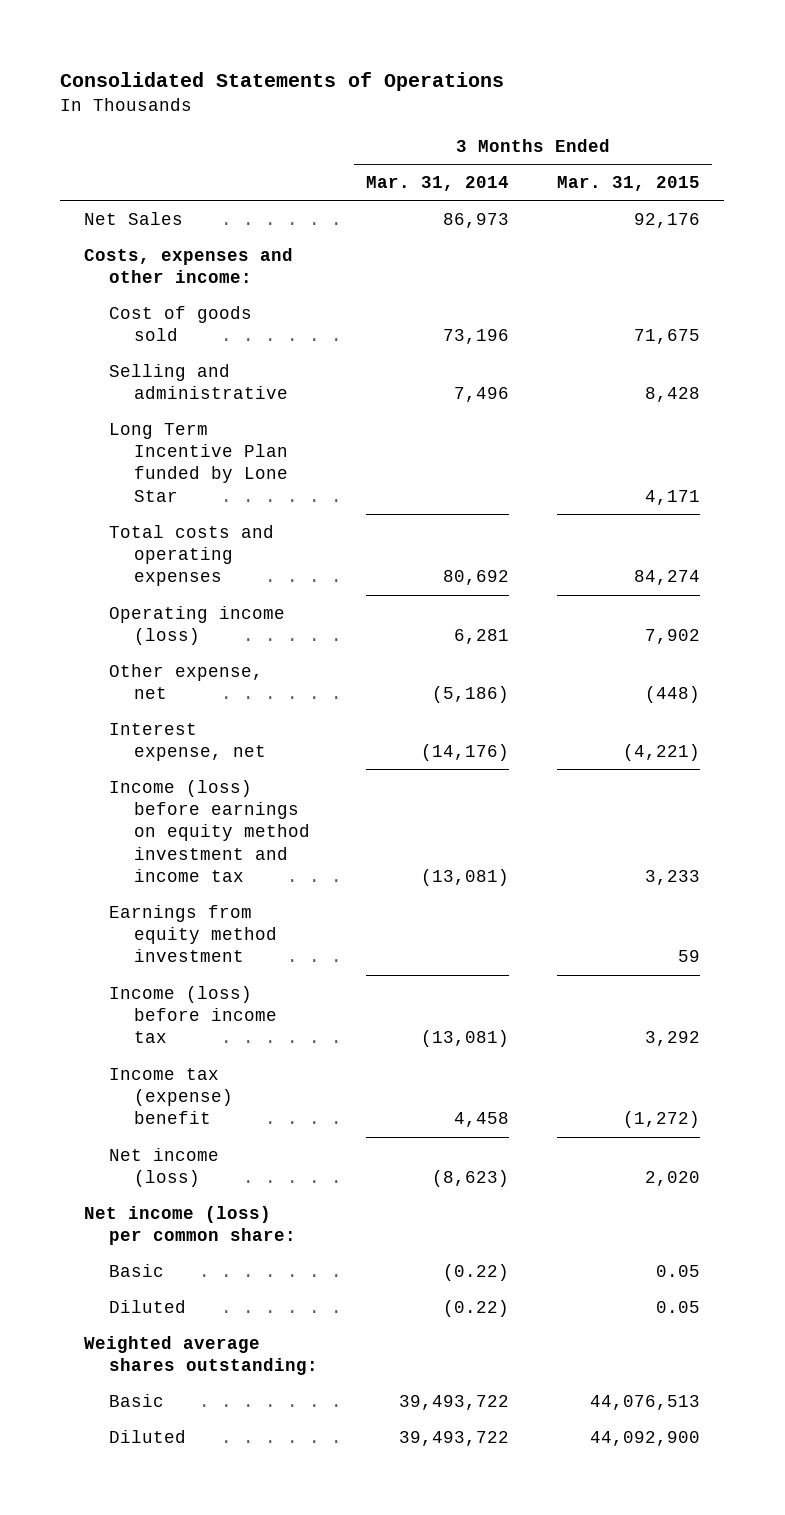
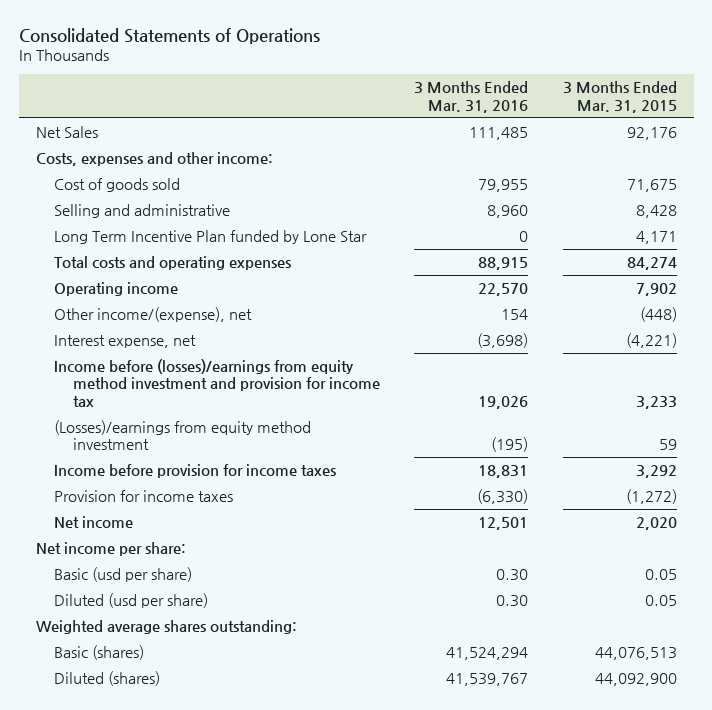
- | 3 Months Ended Mar. 31, 2014 | 3 Months Ended Mar. 31, 2015
+ | 3 Months Ended Mar. 31, 2016 | 3 Months Ended Mar. 31, 2015
- Operating income (loss) | 6,281 | 7,902
- Other expense, net | (5,186) | (448)
+ Operating income | 22,570 | 7,902
+ Other income/(expense), net | 154 | (448)
- Income (loss) before earnings on equity method investment and income tax | (13,081) | 3,233
- Earnings from equity method investment | | 59
- Income (loss) before income tax | (13,081) | 3,292
- Income tax (expense) benefit | 4,458 | (1,272)
- Net income (loss) | (8,623) | 2,020
- Net income (loss) per common share:
- Basic | (0.22) | 0.05
- Diluted | (0.22) | 0.05
+ Income before (losses)/earnings from equity method investment and provision for income tax | 19,026 | 3,233
+ (Losses)/earnings from equity method investment | (195) | 59
+ Income before provision for income taxes | 18,831 | 3,292
+ Provision for income taxes | (6,330) | (1,272)
+ Net income | 12,501 | 2,020
+ Net income per share:
+ Basic (usd per share) | 0.30 | 0.05
+ Diluted (usd per share) | 0.30 | 0.05
- Basic | 39,493,722 | 44,076,513
- Diluted | 39,493,722 | 44,092,900
+ Basic (shares) | 41,524,294 | 44,076,513
+ Diluted (shares) | 41,539,767 | 44,092,900

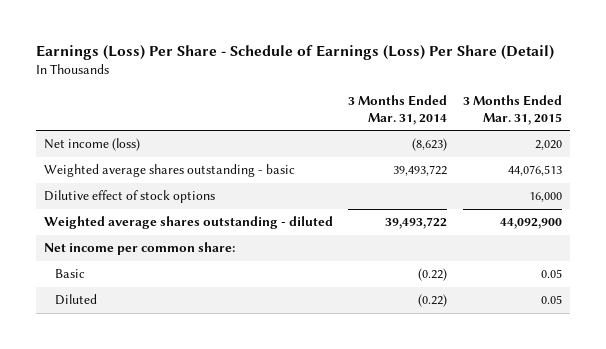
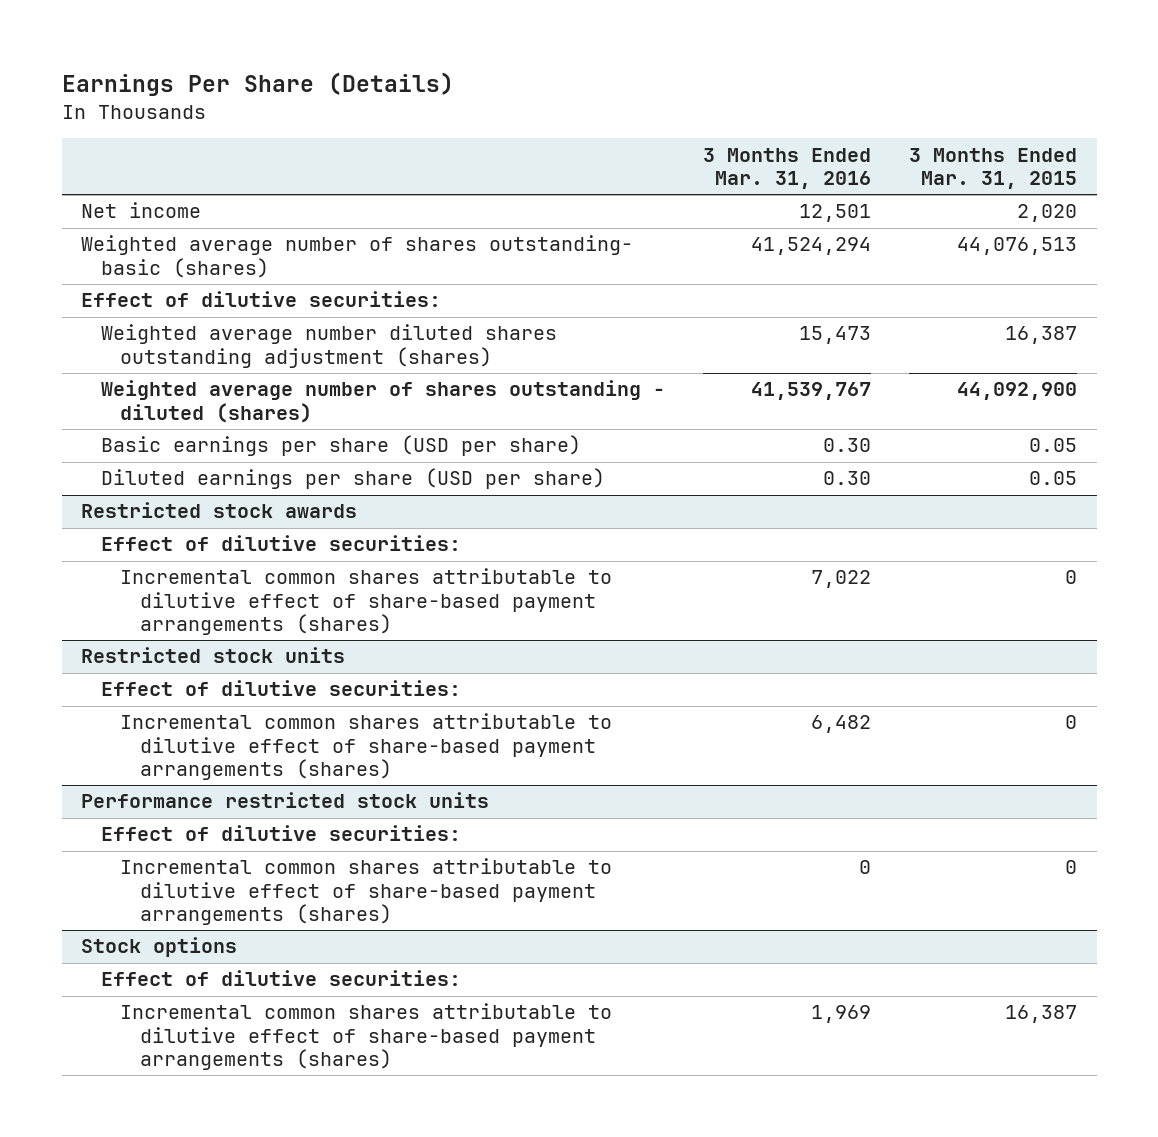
- Earnings (Loss) Per Share - Schedule of Earnings (Loss) Per Share (Detail)
+ Earnings Per Share (Details)
- | 3 Months Ended Mar. 31, 2014 | 3 Months Ended Mar. 31, 2015
+ | 3 Months Ended Mar. 31, 2016 | 3 Months Ended Mar. 31, 2015
- Net income (loss) | (8,623) | 2,020
- Weighted average shares outstanding - basic | 39,493,722 | 44,076,513
- Dilutive effect of stock options | | 16,000
- Weighted average shares outstanding - diluted | 39,493,722 | 44,092,900
- Net income per common share:
- Basic | (0.22) | 0.05
- Diluted | (0.22) | 0.05
+ Net income | 12,501 | 2,020
+ Weighted average number of shares outstanding- basic (shares) | 41,524,294 | 44,076,513
+ Effect of dilutive securities:
+ Weighted average number diluted shares outstanding adjustment (shares) | 15,473 | 16,387
+ Weighted average number of shares outstanding - diluted (shares) | 41,539,767 | 44,092,900
+ Basic earnings per share (USD per share) | 0.30 | 0.05
+ Diluted earnings per share (USD per share) | 0.30 | 0.05
+ Restricted stock awards
+ Effect of dilutive securities:
+ Incremental common shares attributable to dilutive effect of share-based payment arrangements (shares) | 7,022 | 0
+ Restricted stock units
+ Effect of dilutive securities:
+ Incremental common shares attributable to dilutive effect of share-based payment arrangements (shares) | 6,482 | 0
+ Performance restricted stock units
+ Effect of dilutive securities:
+ Incremental common shares attributable to dilutive effect of share-based payment arrangements (shares) | 0 | 0
+ Stock options
+ Effect of dilutive securities:
+ Incremental common shares attributable to dilutive effect of share-based payment arrangements (shares) | 1,969 | 16,387

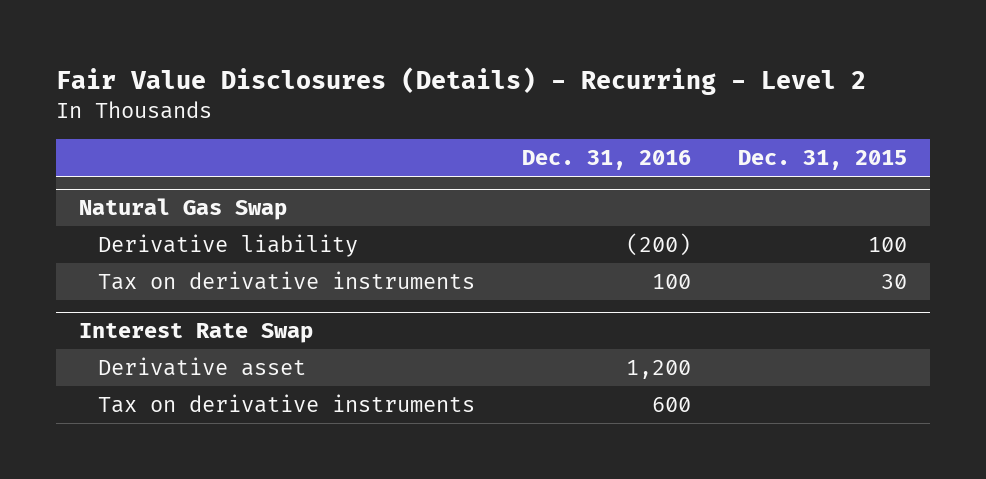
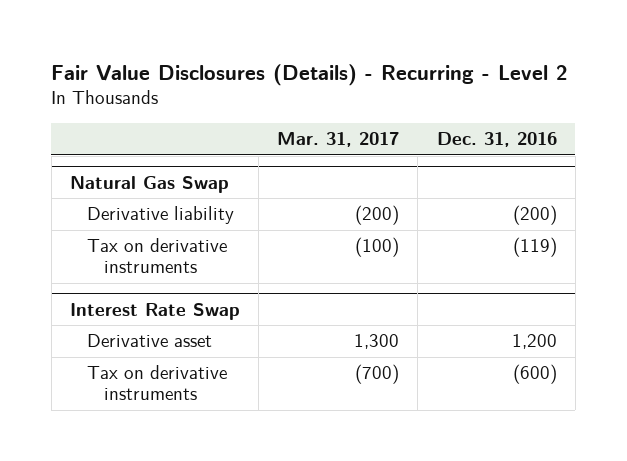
- | Dec. 31, 2016 | Dec. 31, 2015
+ | Mar. 31, 2017 | Dec. 31, 2016
@ Natural Gas Swap
- Tax on derivative instruments | 100 | 30
+ Tax on derivative instruments | (100) | (119)
@ Interest Rate Swap
- Tax on derivative instruments | 600 |
+ Tax on derivative instruments | (700) | (600)

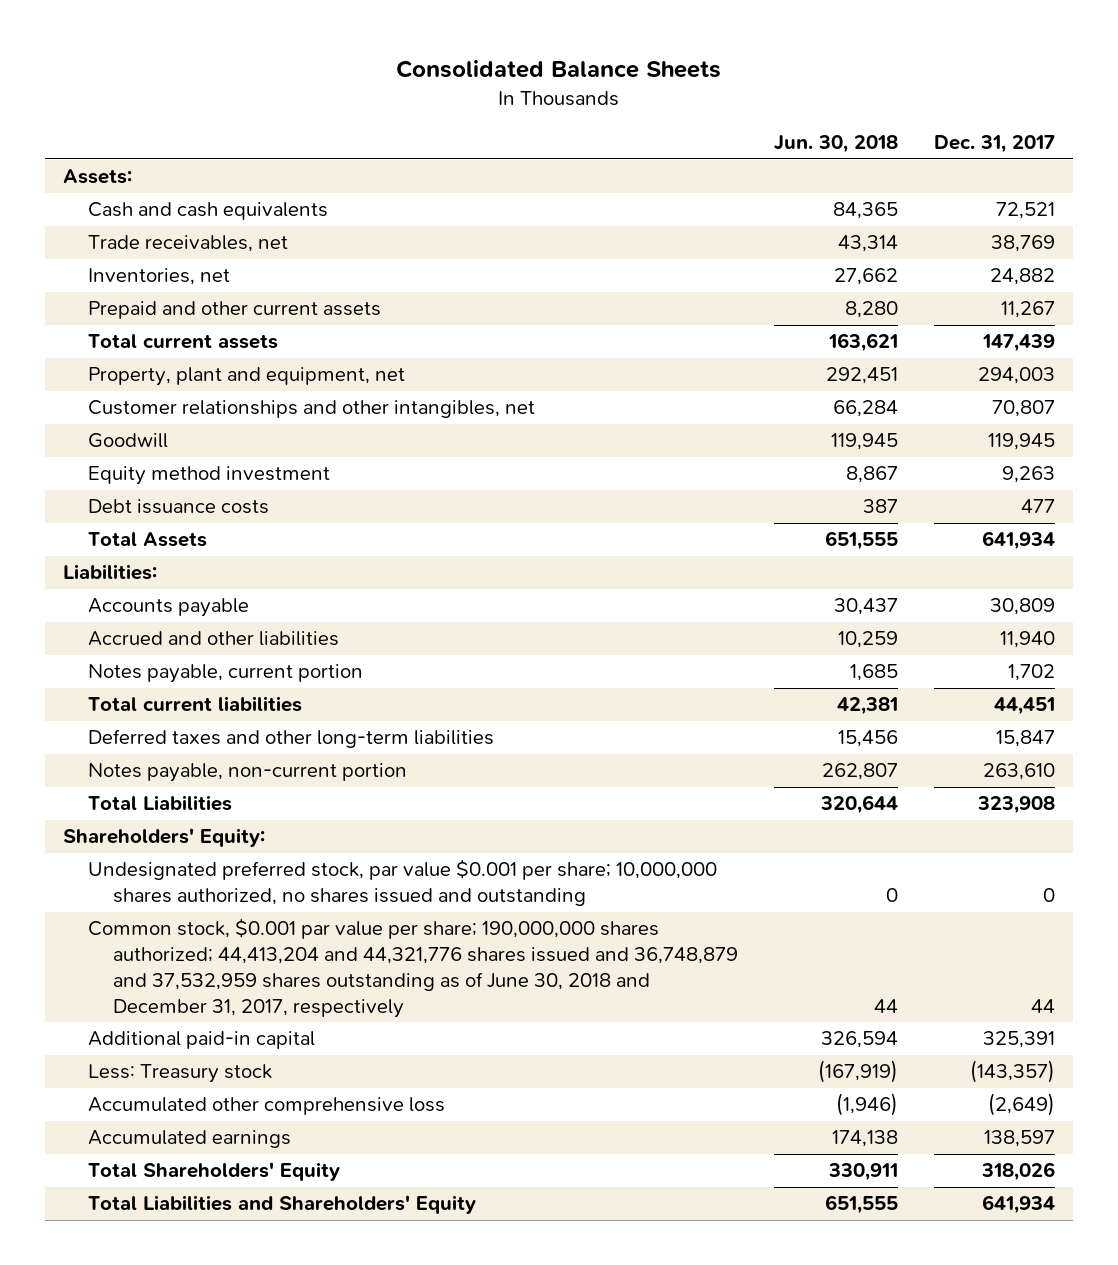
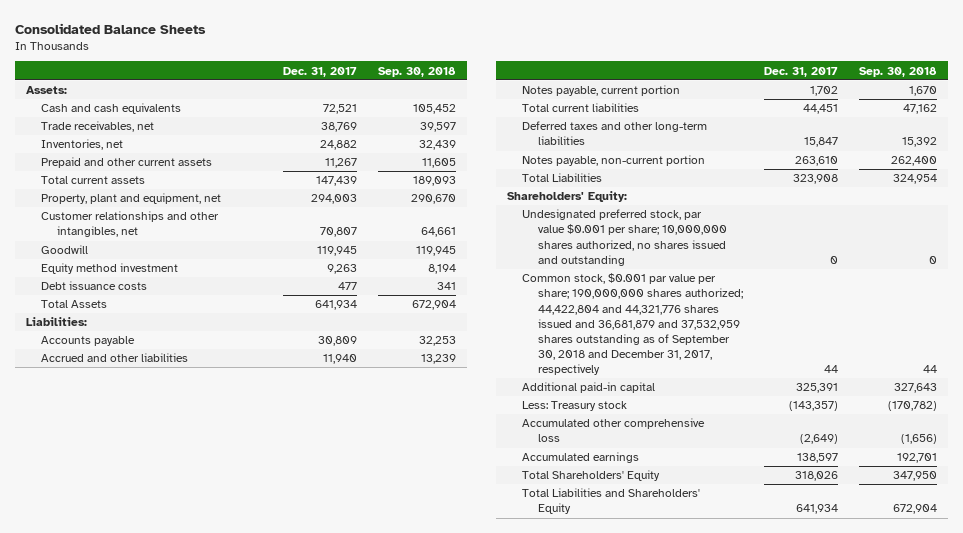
- | Jun. 30, 2018 | Dec. 31, 2017
+ | Dec. 31, 2017 | Sep. 30, 2018
- Common stock, $0.001 par value per share; 190,000,000 shares authorized; 44,413,204 and 44,321,776 shares issued and 36,748,879 and 37,532,959 shares outstanding as of June 30, 2018 and December 31, 2017, respectively | 44 | 44
+ Common stock, $0.001 par value per share; 190,000,000 shares authorized; 44,422,804 and 44,321,776 shares issued and 36,681,879 and 37,532,959 shares outstanding as of September 30, 2018 and December 31, 2017, respectively | 44 | 44

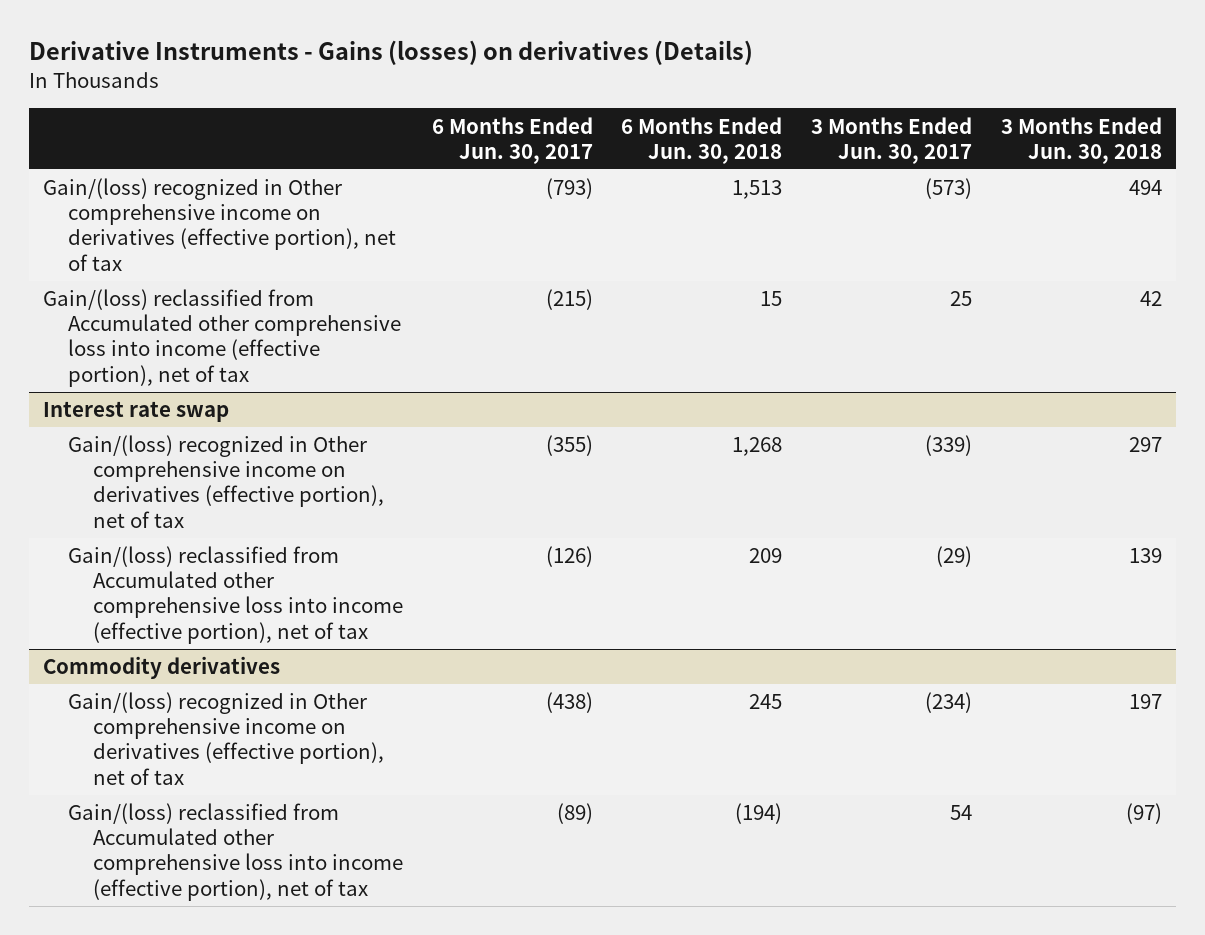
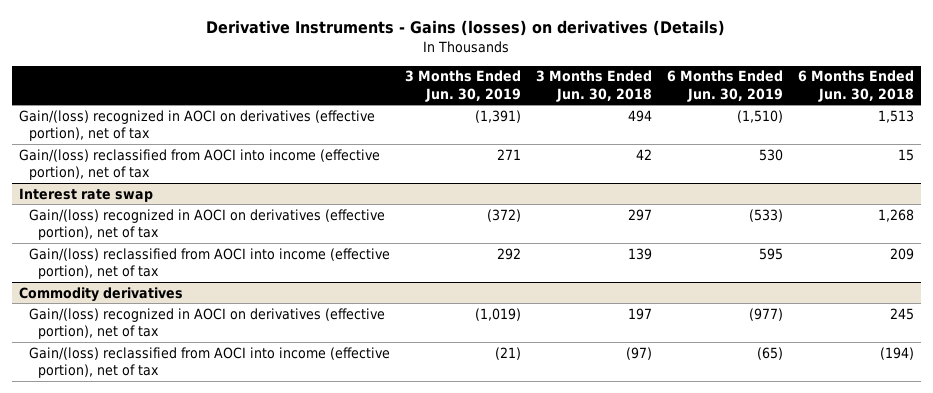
- | 6 Months Ended Jun. 30, 2017 | 6 Months Ended Jun. 30, 2018 | 3 Months Ended Jun. 30, 2017 | 3 Months Ended Jun. 30, 2018
+ | 3 Months Ended Jun. 30, 2019 | 3 Months Ended Jun. 30, 2018 | 6 Months Ended Jun. 30, 2019 | 6 Months Ended Jun. 30, 2018
- Gain/(loss) recognized in Other comprehensive income on derivatives (effective portion), net of tax | (793) | 1,513 | (573) | 494
- Gain/(loss) reclassified from Accumulated other comprehensive loss into income (effective portion), net of tax | (215) | 15 | 25 | 42
+ Gain/(loss) recognized in AOCI on derivatives (effective portion), net of tax | (1,391) | 494 | (1,510) | 1,513
+ Gain/(loss) reclassified from AOCI into income (effective portion), net of tax | 271 | 42 | 530 | 15
@ Interest rate swap
- Gain/(loss) recognized in Other comprehensive income on derivatives (effective portion), net of tax | (355) | 1,268 | (339) | 297
- Gain/(loss) reclassified from Accumulated other comprehensive loss into income (effective portion), net of tax | (126) | 209 | (29) | 139
+ Gain/(loss) recognized in AOCI on derivatives (effective portion), net of tax | (372) | 297 | (533) | 1,268
+ Gain/(loss) reclassified from AOCI into income (effective portion), net of tax | 292 | 139 | 595 | 209
@ Commodity derivatives
- Gain/(loss) recognized in Other comprehensive income on derivatives (effective portion), net of tax | (438) | 245 | (234) | 197
- Gain/(loss) reclassified from Accumulated other comprehensive loss into income (effective portion), net of tax | (89) | (194) | 54 | (97)
+ Gain/(loss) recognized in AOCI on derivatives (effective portion), net of tax | (1,019) | 197 | (977) | 245
+ Gain/(loss) reclassified from AOCI into income (effective portion), net of tax | (21) | (97) | (65) | (194)

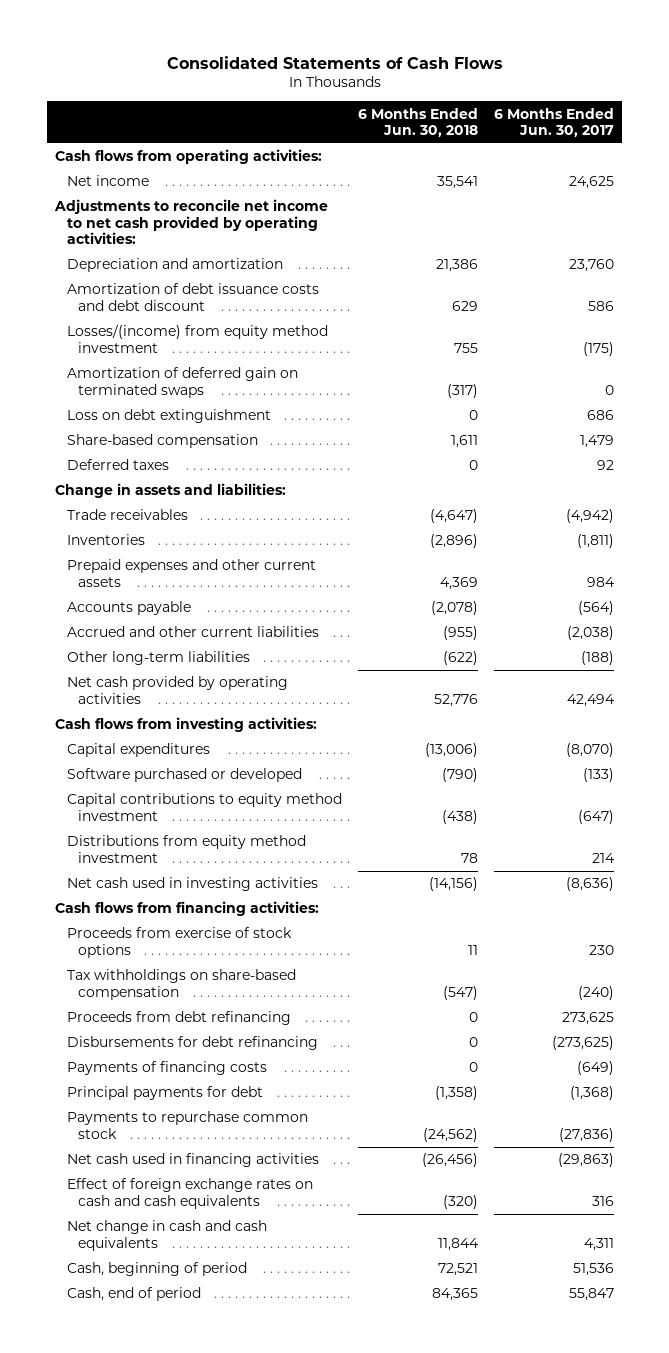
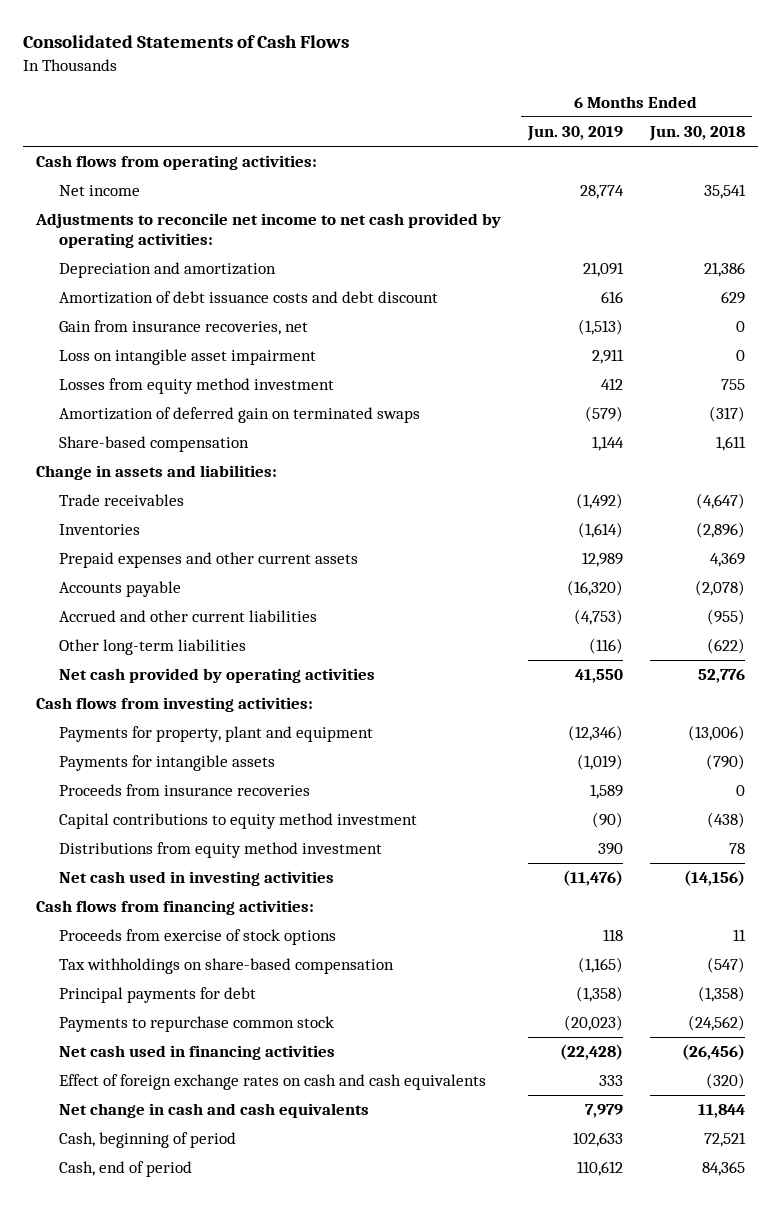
- | 6 Months Ended Jun. 30, 2018 | 6 Months Ended Jun. 30, 2017
+ | 6 Months Ended Jun. 30, 2019 | 6 Months Ended Jun. 30, 2018
- Losses/(income) from equity method investment | 755 | (175)
+ Gain from insurance recoveries, net | (1,513) | 0
+ Loss on intangible asset impairment | 2,911 | 0
+ Losses from equity method investment | 412 | 755
- Loss on debt extinguishment | 0 | 686
- Deferred taxes | 0 | 92
- Capital expenditures | (13,006) | (8,070)
- Software purchased or developed | (790) | (133)
+ Payments for property, plant and equipment | (12,346) | (13,006)
+ Payments for intangible assets | (1,019) | (790)
+ Proceeds from insurance recoveries | 1,589 | 0
- Proceeds from debt refinancing | 0 | 273,625
- Disbursements for debt refinancing | 0 | (273,625)
- Payments of financing costs | 0 | (649)

